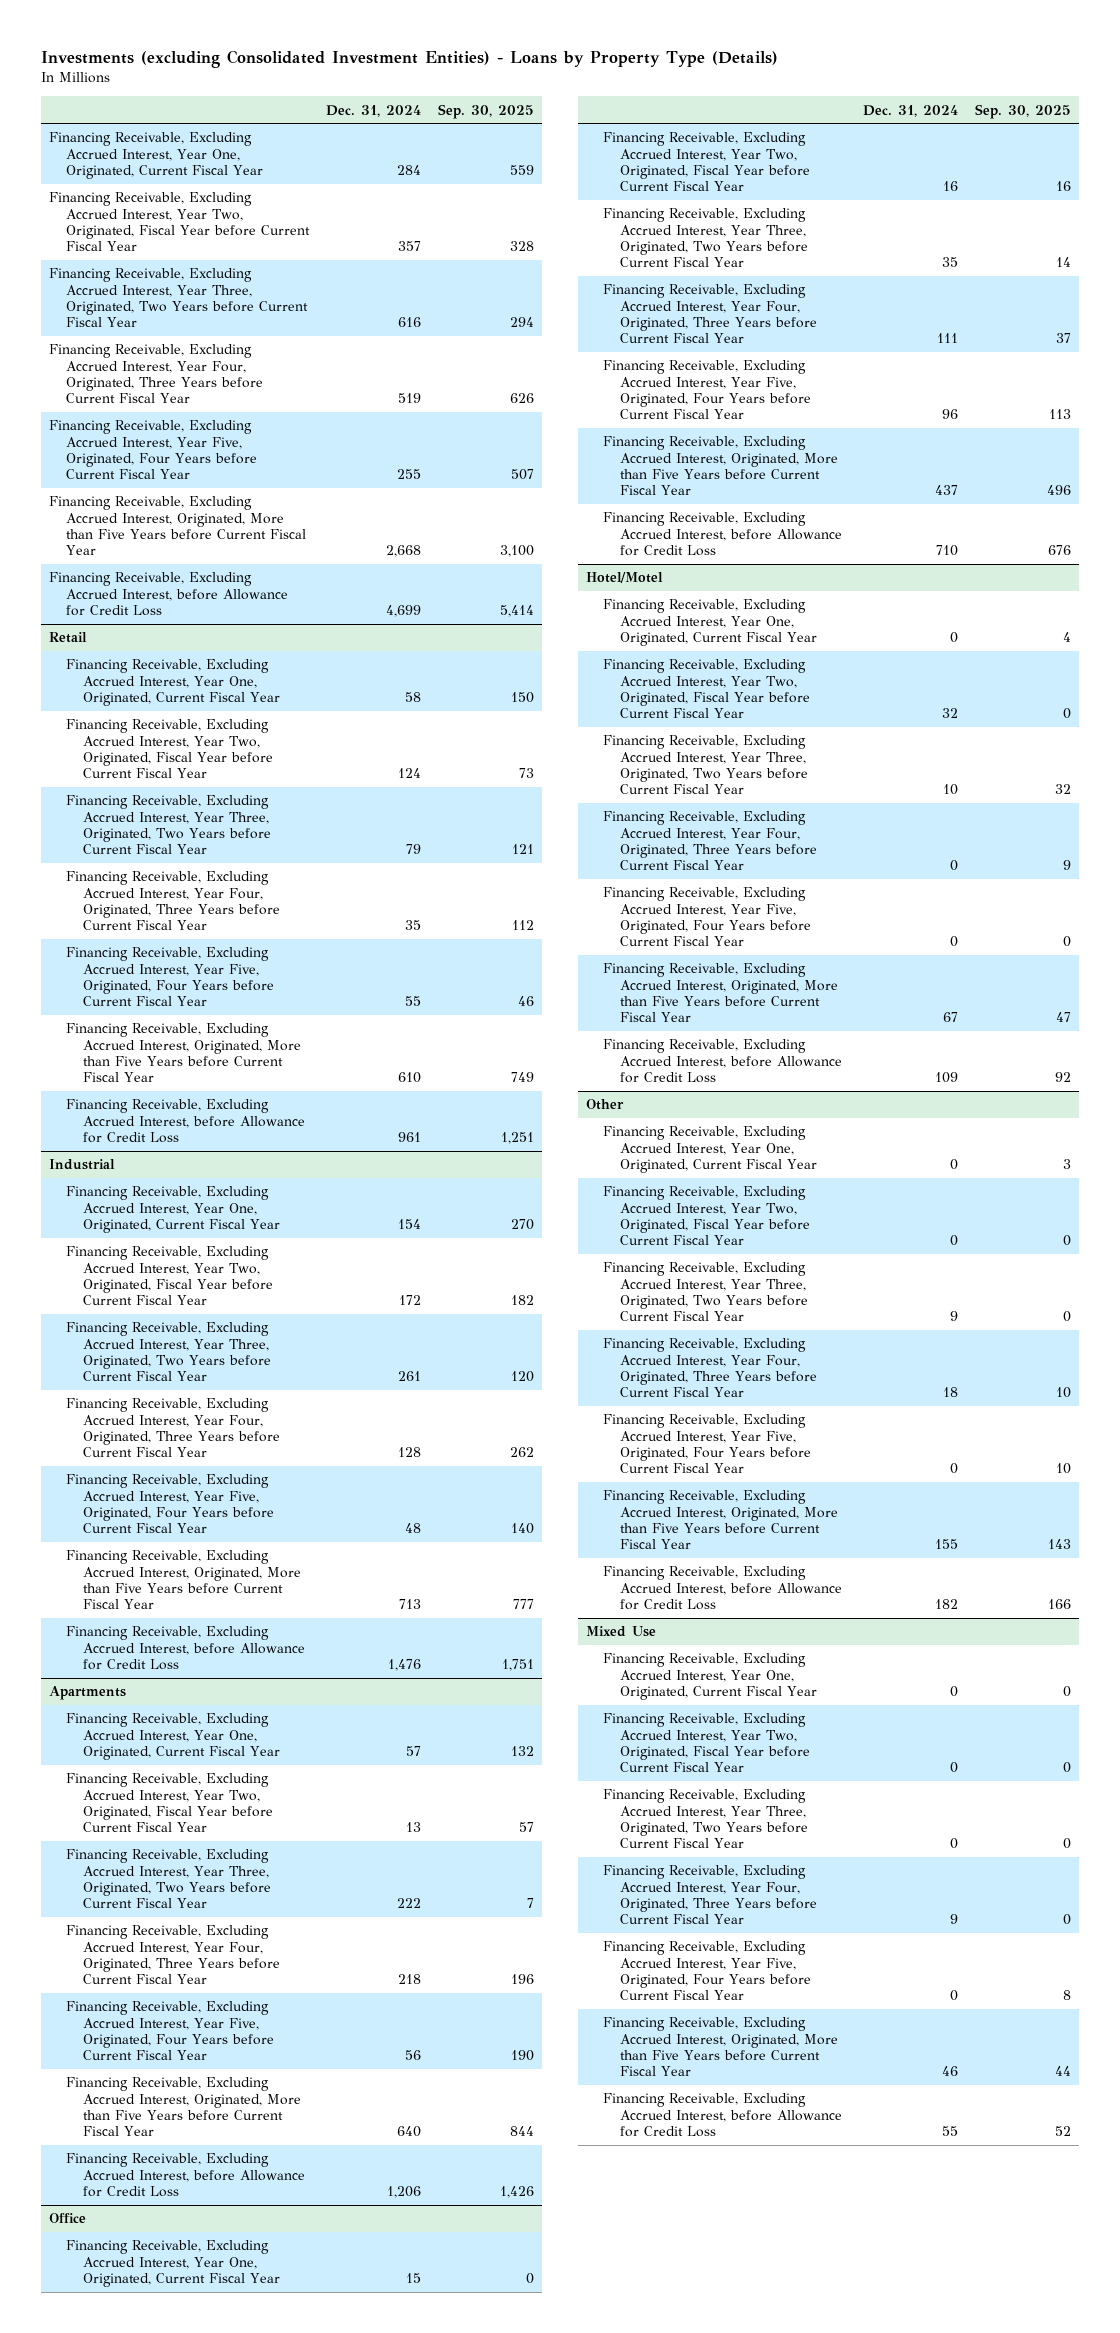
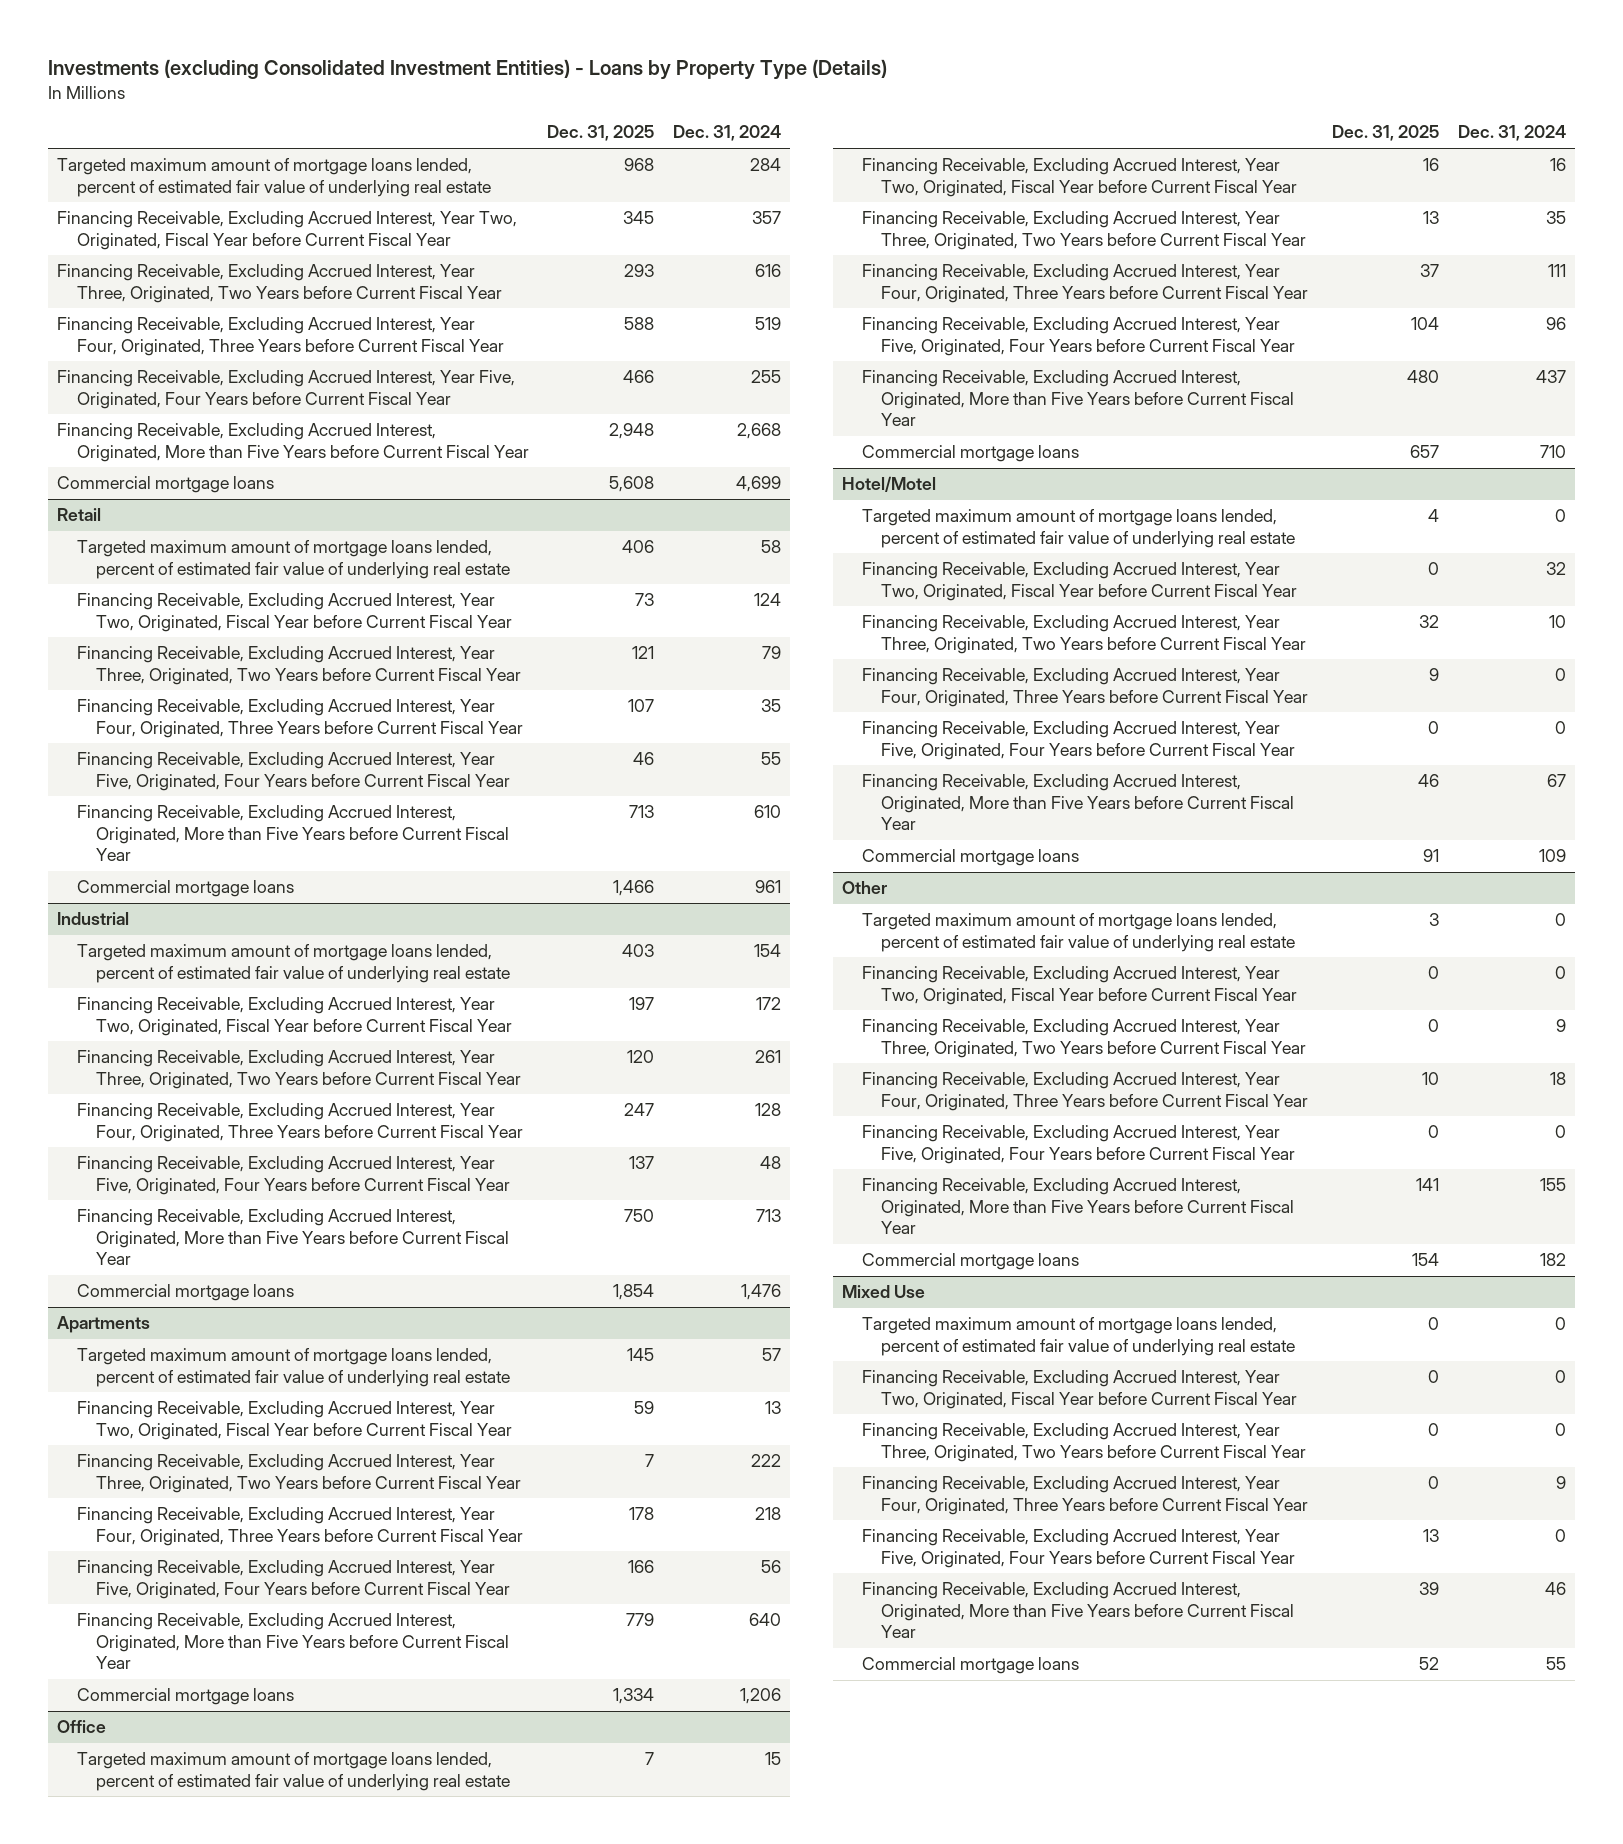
- | Dec. 31, 2024 | Sep. 30, 2025
+ | Dec. 31, 2025 | Dec. 31, 2024
- Financing Receivable, Excluding Accrued Interest, Year One, Originated, Current Fiscal Year | 284 | 559
+ Targeted maximum amount of mortgage loans lended, percent of estimated fair value of underlying real estate | 968 | 284
- Financing Receivable, Excluding Accrued Interest, before Allowance for Credit Loss | 4,699 | 5,414
+ Commercial mortgage loans | 5,608 | 4,699
@ Retail
- Financing Receivable, Excluding Accrued Interest, Year One, Originated, Current Fiscal Year | 58 | 150
+ Targeted maximum amount of mortgage loans lended, percent of estimated fair value of underlying real estate | 406 | 58
- Financing Receivable, Excluding Accrued Interest, before Allowance for Credit Loss | 961 | 1,251
+ Commercial mortgage loans | 1,466 | 961
@ Industrial
- Financing Receivable, Excluding Accrued Interest, Year One, Originated, Current Fiscal Year | 154 | 270
+ Targeted maximum amount of mortgage loans lended, percent of estimated fair value of underlying real estate | 403 | 154
- Financing Receivable, Excluding Accrued Interest, before Allowance for Credit Loss | 1,476 | 1,751
+ Commercial mortgage loans | 1,854 | 1,476
@ Apartments
- Financing Receivable, Excluding Accrued Interest, Year One, Originated, Current Fiscal Year | 57 | 132
+ Targeted maximum amount of mortgage loans lended, percent of estimated fair value of underlying real estate | 145 | 57
- Financing Receivable, Excluding Accrued Interest, before Allowance for Credit Loss | 1,206 | 1,426
+ Commercial mortgage loans | 1,334 | 1,206
@ Office
- Financing Receivable, Excluding Accrued Interest, Year One, Originated, Current Fiscal Year | 15 | 0
+ Targeted maximum amount of mortgage loans lended, percent of estimated fair value of underlying real estate | 7 | 15
- Financing Receivable, Excluding Accrued Interest, before Allowance for Credit Loss | 710 | 676
+ Commercial mortgage loans | 657 | 710
@ Hotel/Motel
- Financing Receivable, Excluding Accrued Interest, Year One, Originated, Current Fiscal Year | 0 | 4
+ Targeted maximum amount of mortgage loans lended, percent of estimated fair value of underlying real estate | 4 | 0
- Financing Receivable, Excluding Accrued Interest, before Allowance for Credit Loss | 109 | 92
+ Commercial mortgage loans | 91 | 109
@ Other
- Financing Receivable, Excluding Accrued Interest, Year One, Originated, Current Fiscal Year | 0 | 3
+ Targeted maximum amount of mortgage loans lended, percent of estimated fair value of underlying real estate | 3 | 0
- Financing Receivable, Excluding Accrued Interest, before Allowance for Credit Loss | 182 | 166
+ Commercial mortgage loans | 154 | 182
@ Mixed Use
- Financing Receivable, Excluding Accrued Interest, Year One, Originated, Current Fiscal Year | 0 | 0
+ Targeted maximum amount of mortgage loans lended, percent of estimated fair value of underlying real estate | 0 | 0
- Financing Receivable, Excluding Accrued Interest, before Allowance for Credit Loss | 55 | 52
+ Commercial mortgage loans | 52 | 55

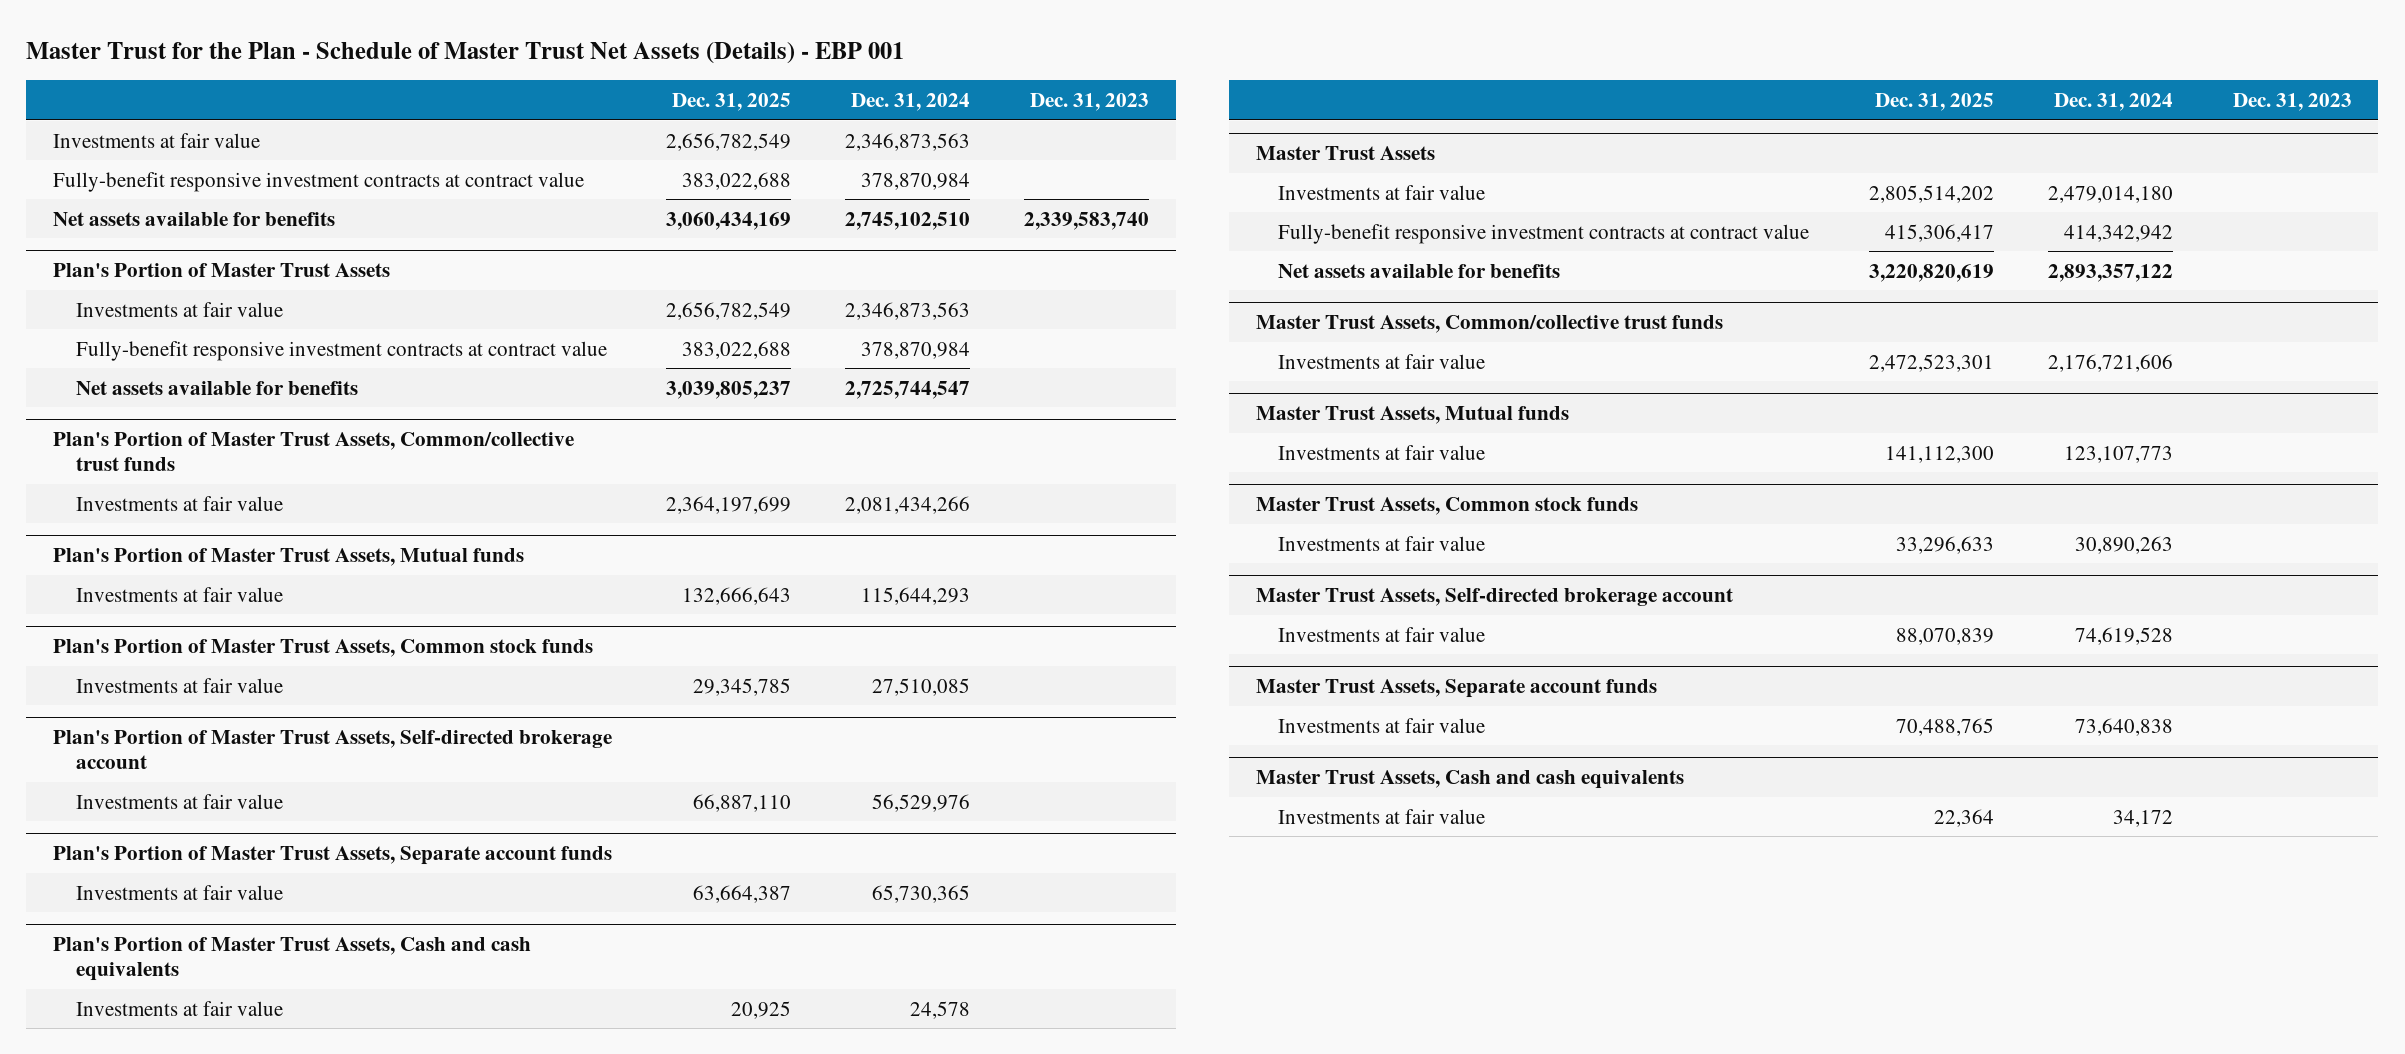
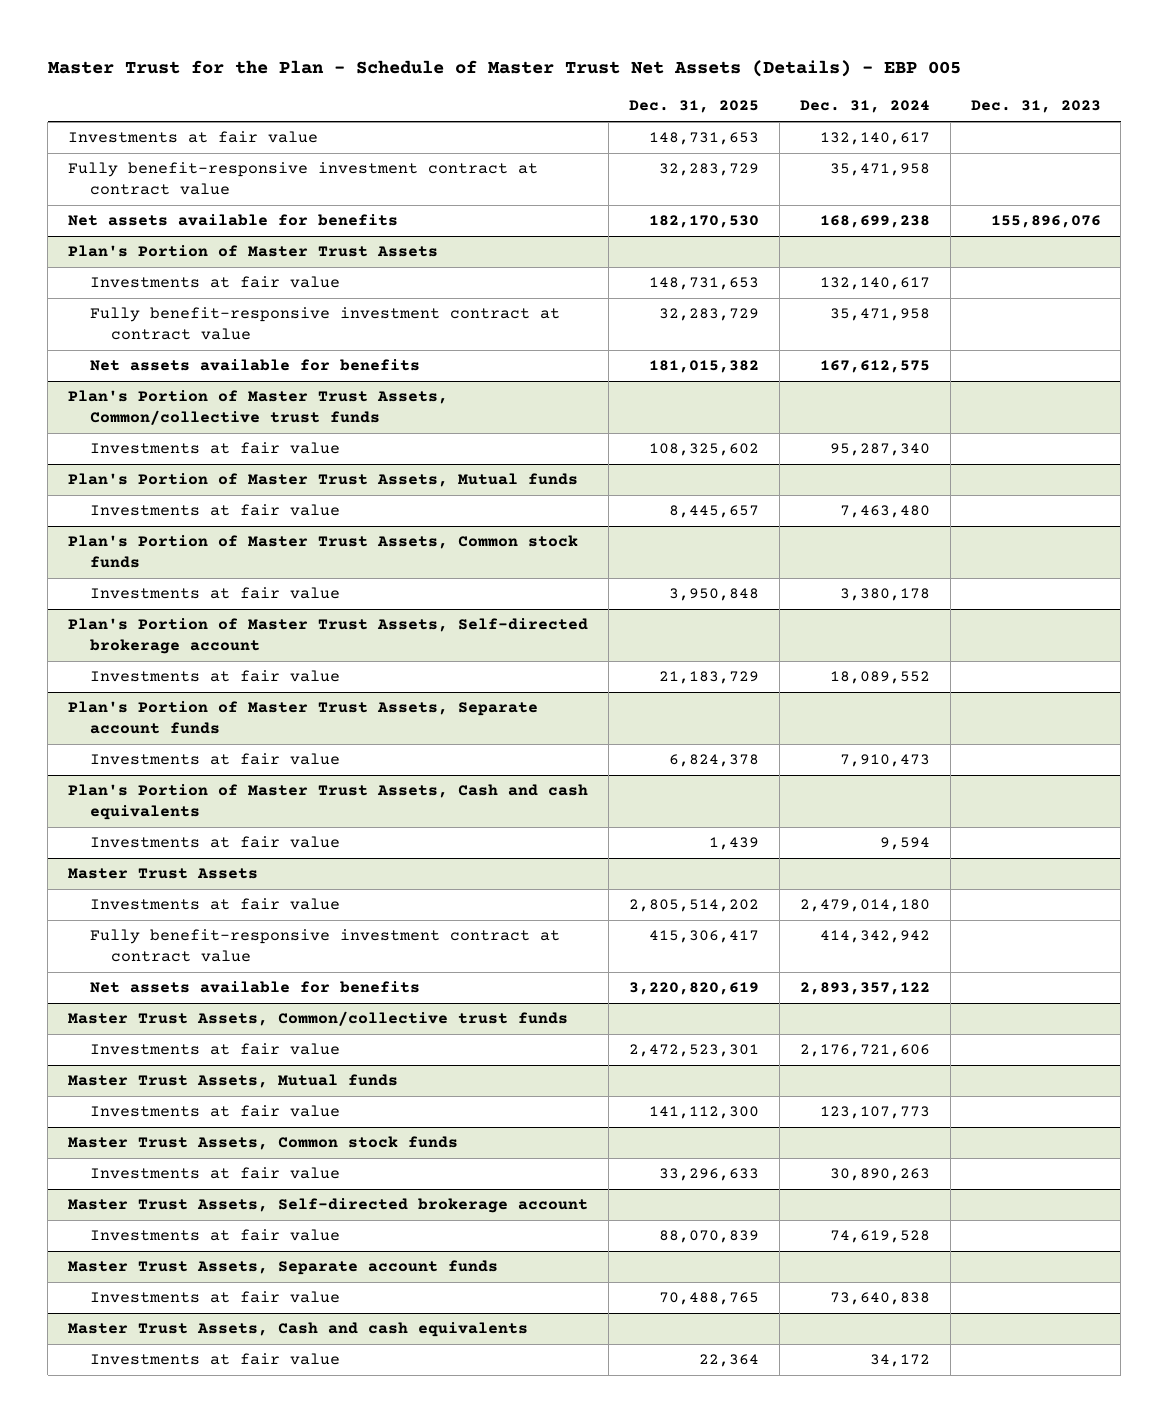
- Master Trust for the Plan - Schedule of Master Trust Net Assets (Details) - EBP 001
+ Master Trust for the Plan - Schedule of Master Trust Net Assets (Details) - EBP 005
- Investments at fair value | 2,656,782,549 | 2,346,873,563 |
- Fully-benefit responsive investment contracts at contract value | 383,022,688 | 378,870,984 |
- Net assets available for benefits | 3,060,434,169 | 2,745,102,510 | 2,339,583,740
+ Investments at fair value | 148,731,653 | 132,140,617 |
+ Fully benefit-responsive investment contract at contract value | 32,283,729 | 35,471,958 |
+ Net assets available for benefits | 182,170,530 | 168,699,238 | 155,896,076
@ Plan's Portion of Master Trust Assets
- Investments at fair value | 2,656,782,549 | 2,346,873,563 |
- Fully-benefit responsive investment contracts at contract value | 383,022,688 | 378,870,984 |
- Net assets available for benefits | 3,039,805,237 | 2,725,744,547 |
+ Investments at fair value | 148,731,653 | 132,140,617 |
+ Fully benefit-responsive investment contract at contract value | 32,283,729 | 35,471,958 |
+ Net assets available for benefits | 181,015,382 | 167,612,575 |
@ Plan's Portion of Master Trust Assets, Common/collective trust funds
- Investments at fair value | 2,364,197,699 | 2,081,434,266 |
+ Investments at fair value | 108,325,602 | 95,287,340 |
@ Plan's Portion of Master Trust Assets, Mutual funds
- Investments at fair value | 132,666,643 | 115,644,293 |
+ Investments at fair value | 8,445,657 | 7,463,480 |
@ Plan's Portion of Master Trust Assets, Common stock funds
- Investments at fair value | 29,345,785 | 27,510,085 |
+ Investments at fair value | 3,950,848 | 3,380,178 |
@ Plan's Portion of Master Trust Assets, Self-directed brokerage account
- Investments at fair value | 66,887,110 | 56,529,976 |
+ Investments at fair value | 21,183,729 | 18,089,552 |
@ Plan's Portion of Master Trust Assets, Separate account funds
- Investments at fair value | 63,664,387 | 65,730,365 |
+ Investments at fair value | 6,824,378 | 7,910,473 |
@ Plan's Portion of Master Trust Assets, Cash and cash equivalents
- Investments at fair value | 20,925 | 24,578 |
+ Investments at fair value | 1,439 | 9,594 |
@ Master Trust Assets
- Fully-benefit responsive investment contracts at contract value | 415,306,417 | 414,342,942 |
+ Fully benefit-responsive investment contract at contract value | 415,306,417 | 414,342,942 |

